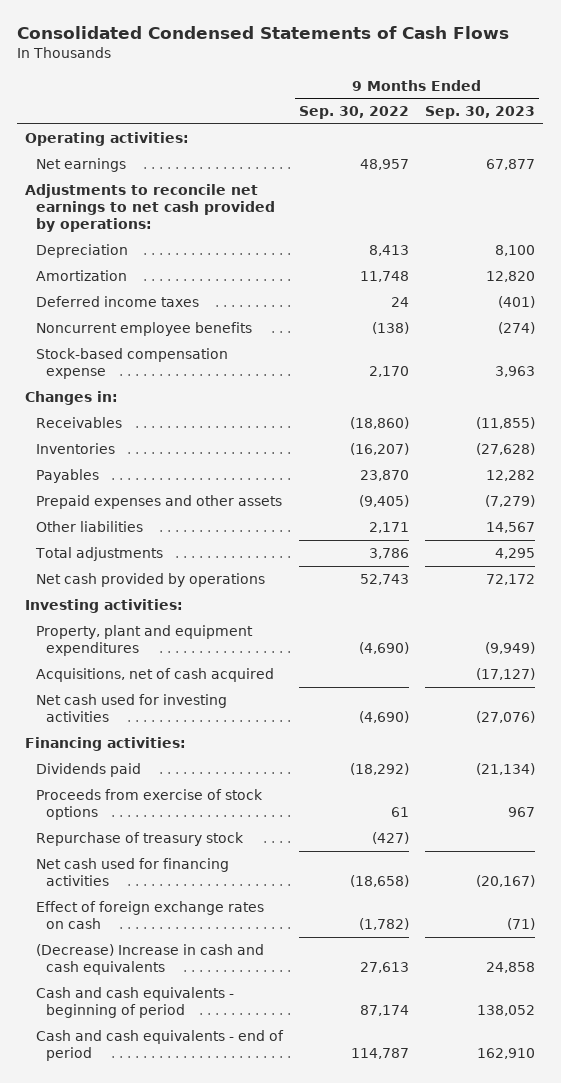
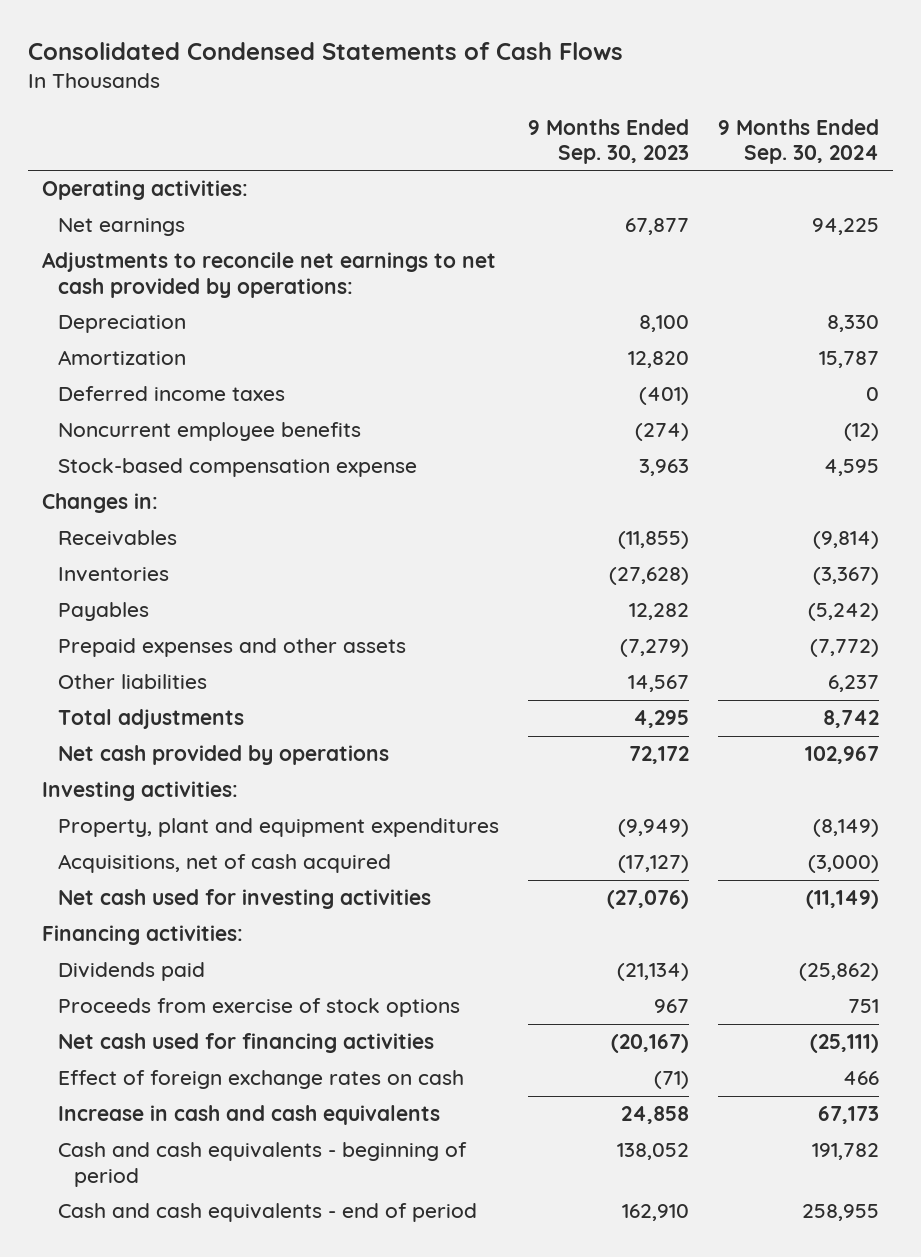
- | 9 Months Ended Sep. 30, 2022 | 9 Months Ended Sep. 30, 2023
+ | 9 Months Ended Sep. 30, 2023 | 9 Months Ended Sep. 30, 2024
- Repurchase of treasury stock | (427) |
- (Decrease) Increase in cash and cash equivalents | 27,613 | 24,858
+ Increase in cash and cash equivalents | 24,858 | 67,173

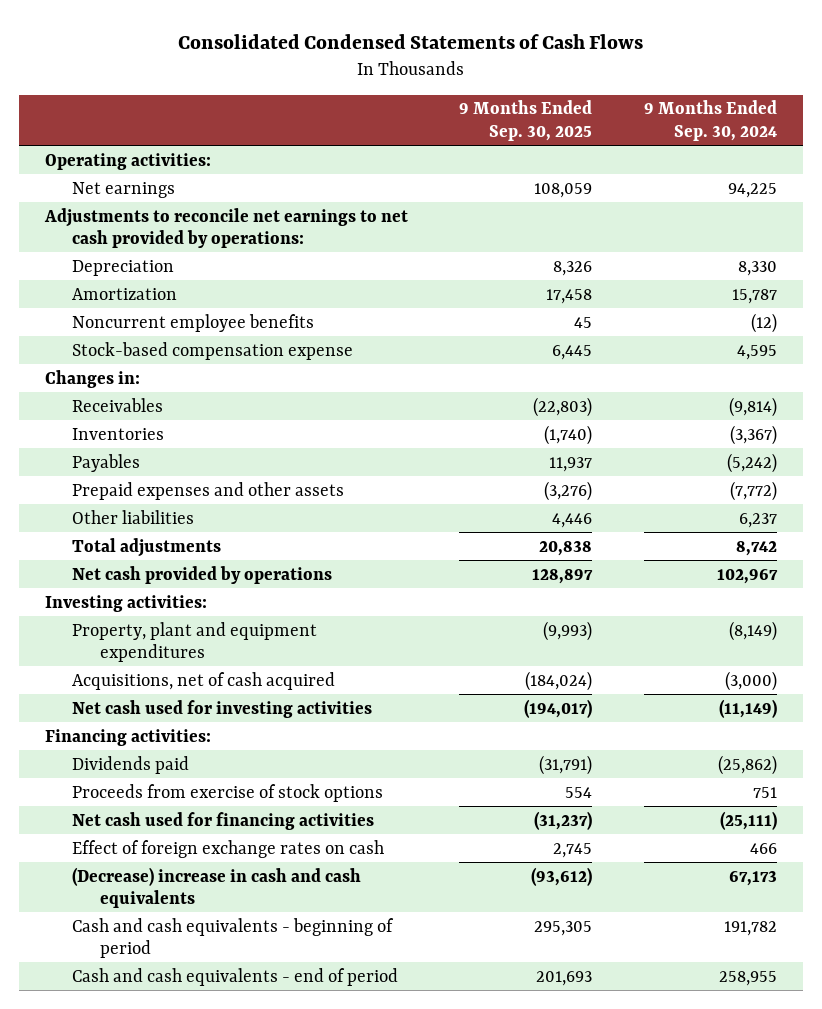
- | 9 Months Ended Sep. 30, 2023 | 9 Months Ended Sep. 30, 2024
+ | 9 Months Ended Sep. 30, 2025 | 9 Months Ended Sep. 30, 2024
- Deferred income taxes | (401) | 0
- Increase in cash and cash equivalents | 24,858 | 67,173
+ (Decrease) increase in cash and cash equivalents | (93,612) | 67,173

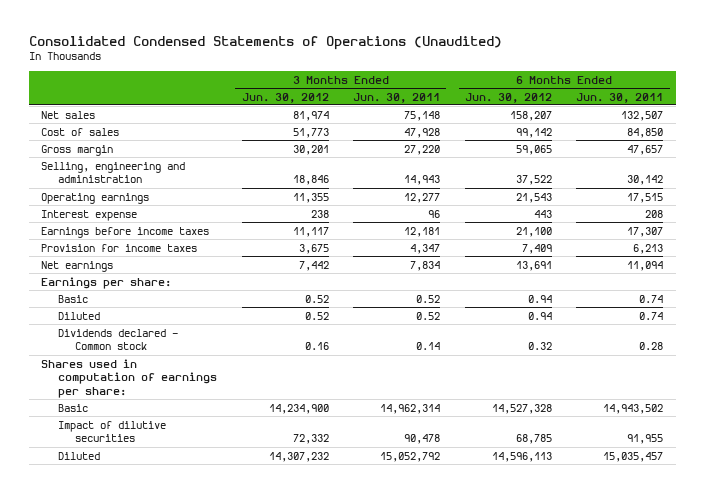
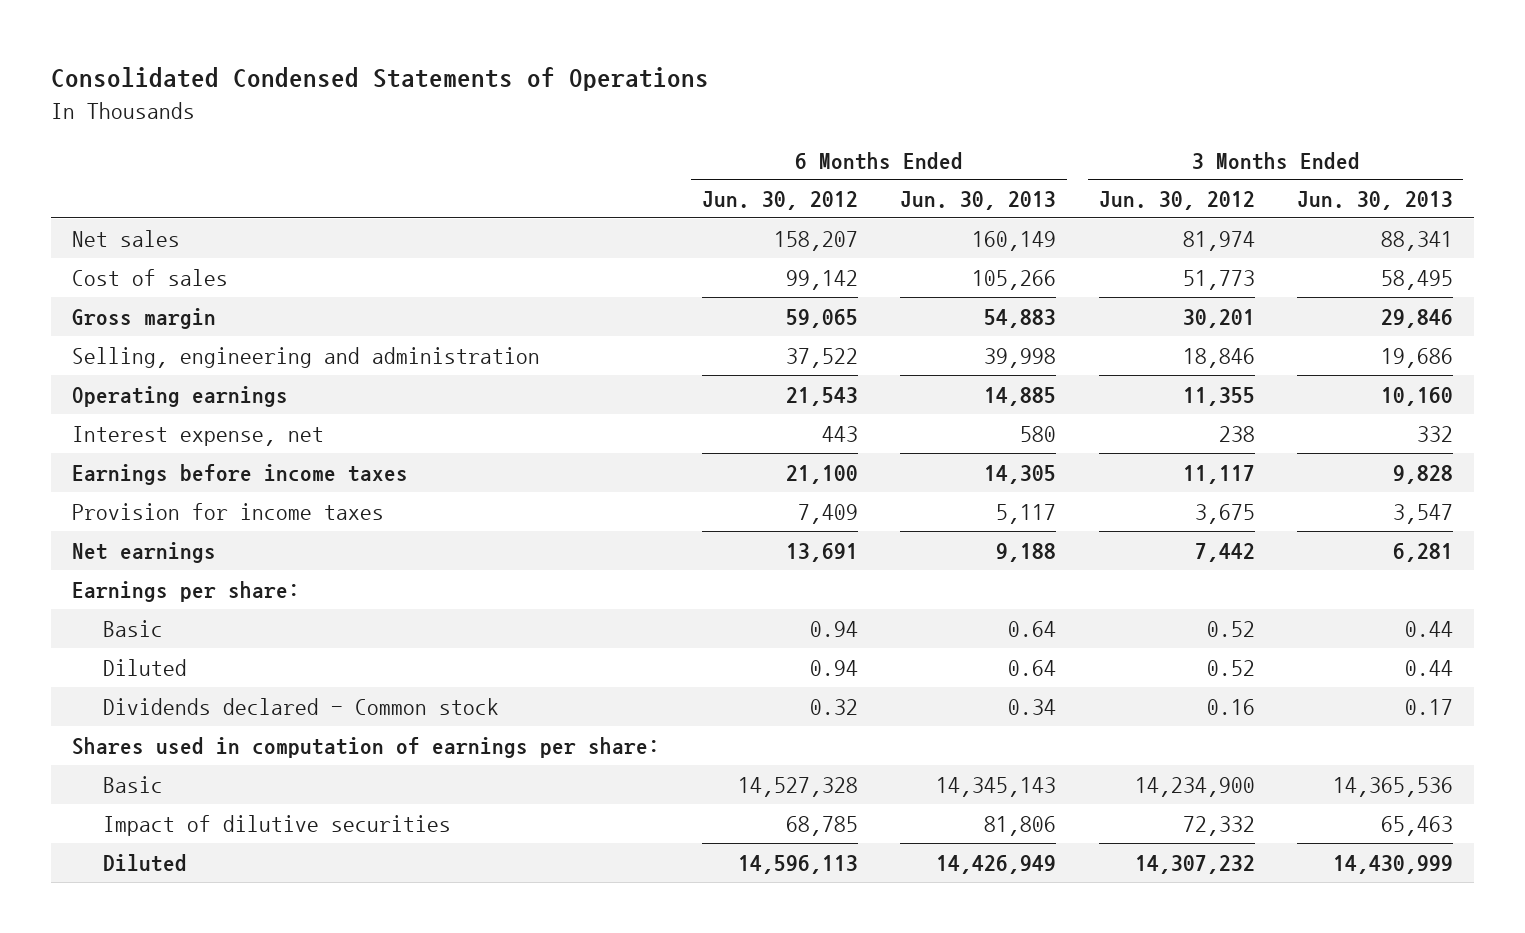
- Consolidated Condensed Statements of Operations (Unaudited)
+ Consolidated Condensed Statements of Operations
- | 3 Months Ended Jun. 30, 2012 | 3 Months Ended Jun. 30, 2011 | 6 Months Ended Jun. 30, 2012 | 6 Months Ended Jun. 30, 2011
+ | 6 Months Ended Jun. 30, 2012 | 6 Months Ended Jun. 30, 2013 | 3 Months Ended Jun. 30, 2012 | 3 Months Ended Jun. 30, 2013
- Interest expense | 238 | 96 | 443 | 208
+ Interest expense, net | 443 | 580 | 238 | 332

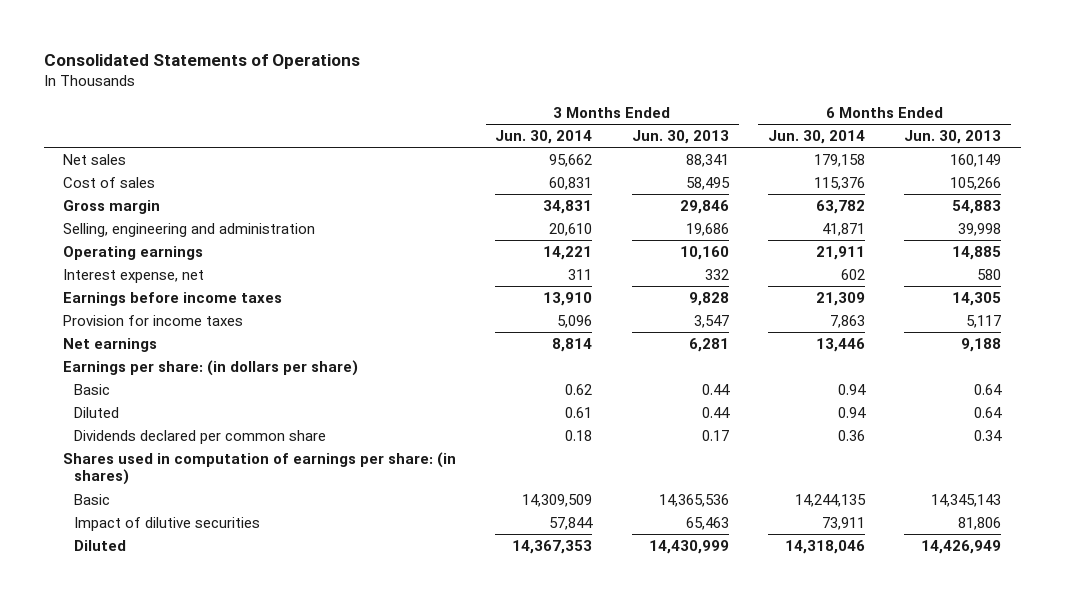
- Consolidated Condensed Statements of Operations
+ Consolidated Statements of Operations
- | 6 Months Ended Jun. 30, 2012 | 6 Months Ended Jun. 30, 2013 | 3 Months Ended Jun. 30, 2012 | 3 Months Ended Jun. 30, 2013
+ | 3 Months Ended Jun. 30, 2014 | 3 Months Ended Jun. 30, 2013 | 6 Months Ended Jun. 30, 2014 | 6 Months Ended Jun. 30, 2013
- Earnings per share:
+ Earnings per share: (in dollars per share)
- Dividends declared - Common stock | 0.32 | 0.34 | 0.16 | 0.17
- Shares used in computation of earnings per share:
+ Dividends declared per common share | 0.18 | 0.17 | 0.36 | 0.34
+ Shares used in computation of earnings per share: (in shares)

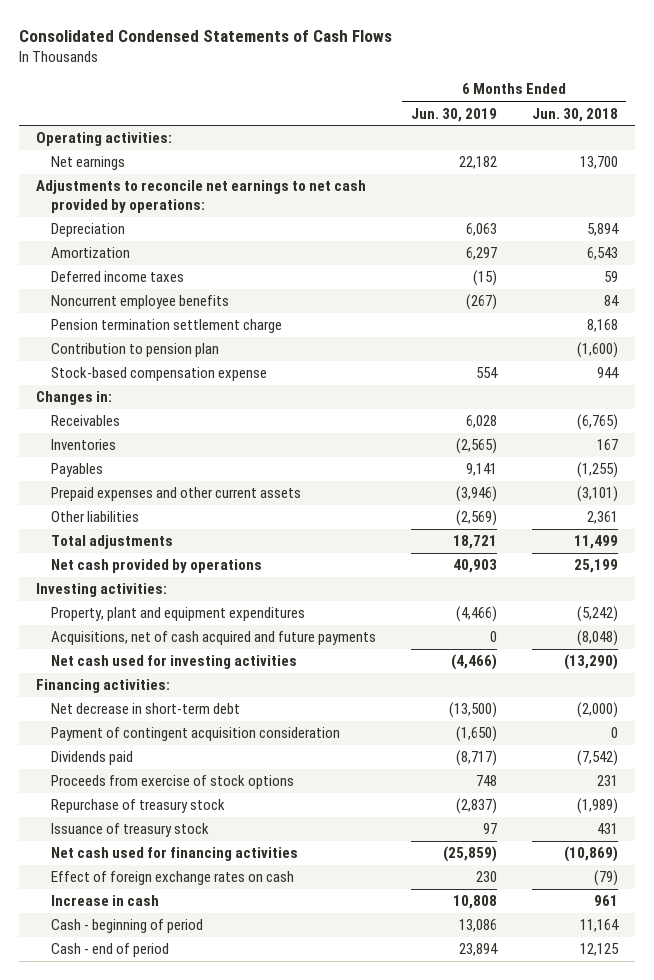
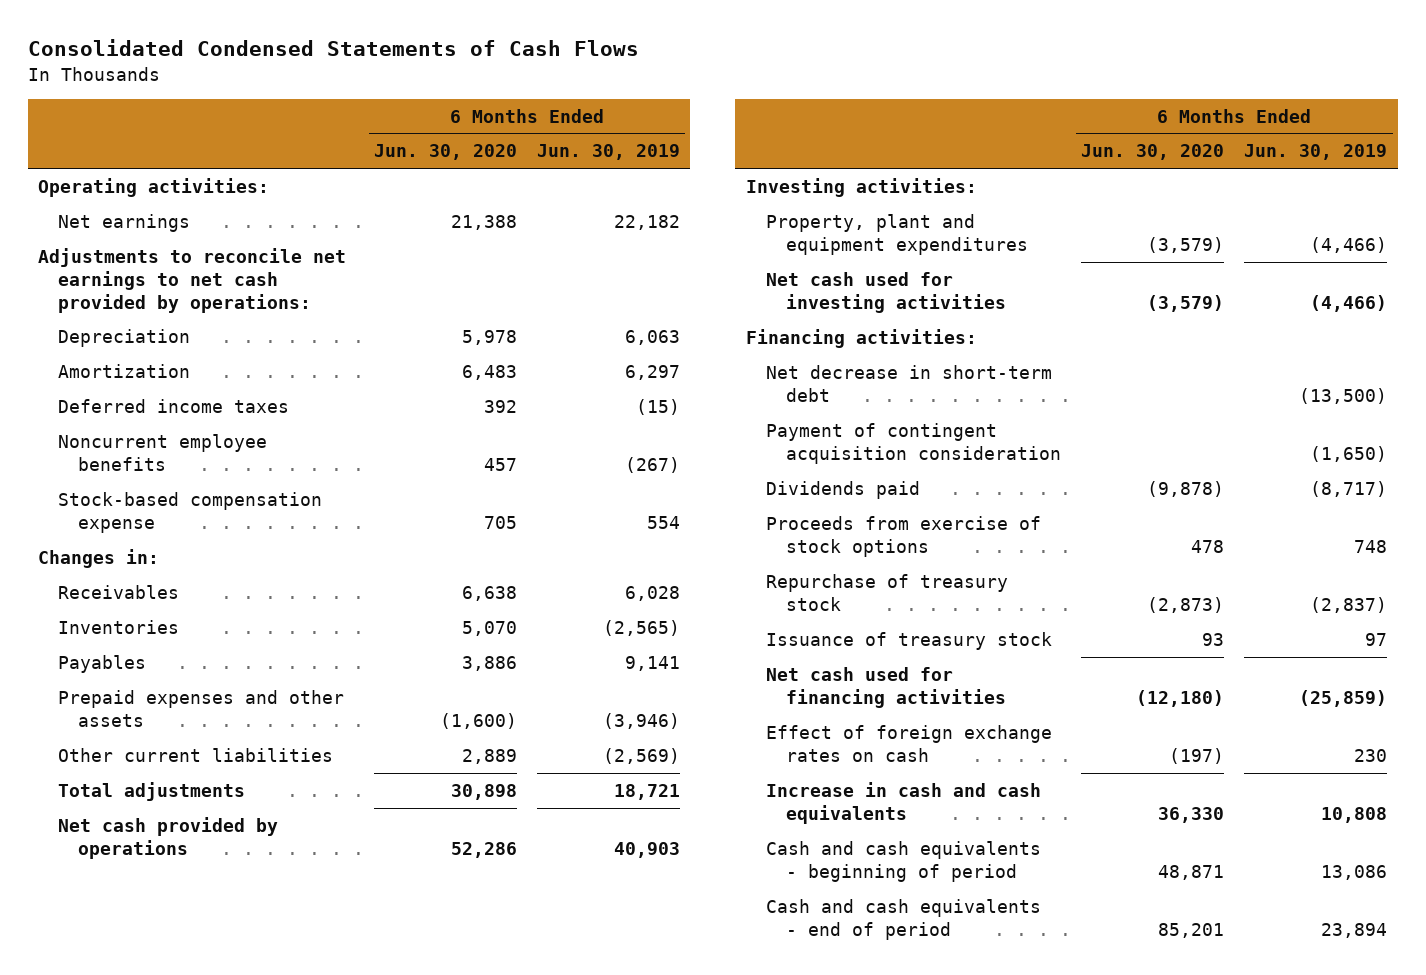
- | 6 Months Ended Jun. 30, 2019 | 6 Months Ended Jun. 30, 2018
+ | 6 Months Ended Jun. 30, 2020 | 6 Months Ended Jun. 30, 2019
- Pension termination settlement charge | | 8,168
- Contribution to pension plan | | (1,600)
- Prepaid expenses and other current assets | (3,946) | (3,101)
- Other liabilities | (2,569) | 2,361
+ Prepaid expenses and other assets | (1,600) | (3,946)
+ Other current liabilities | 2,889 | (2,569)
- Acquisitions, net of cash acquired and future payments | 0 | (8,048)
- Increase in cash | 10,808 | 961
- Cash - beginning of period | 13,086 | 11,164
- Cash - end of period | 23,894 | 12,125
+ Increase in cash and cash equivalents | 36,330 | 10,808
+ Cash and cash equivalents - beginning of period | 48,871 | 13,086
+ Cash and cash equivalents - end of period | 85,201 | 23,894

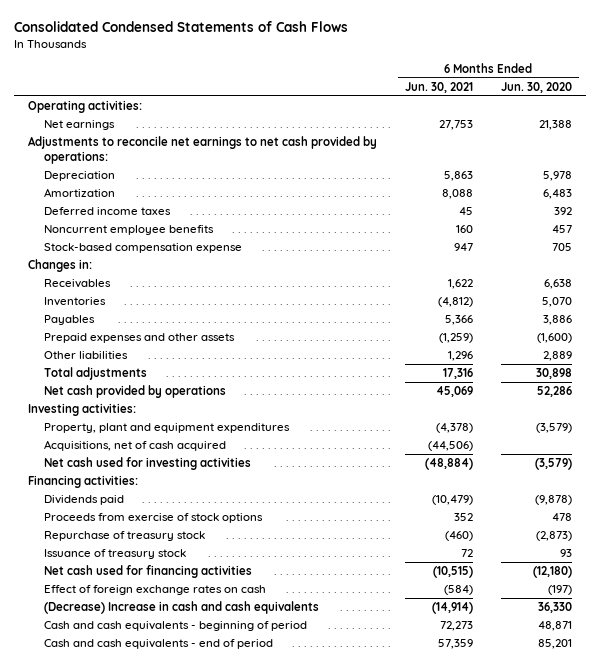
- | 6 Months Ended Jun. 30, 2020 | 6 Months Ended Jun. 30, 2019
+ | 6 Months Ended Jun. 30, 2021 | 6 Months Ended Jun. 30, 2020
- Other current liabilities | 2,889 | (2,569)
+ Other liabilities | 1,296 | 2,889
+ Acquisitions, net of cash acquired | (44,506) |
- Net decrease in short-term debt | | (13,500)
- Payment of contingent acquisition consideration | | (1,650)
- Increase in cash and cash equivalents | 36,330 | 10,808
+ (Decrease) Increase in cash and cash equivalents | (14,914) | 36,330

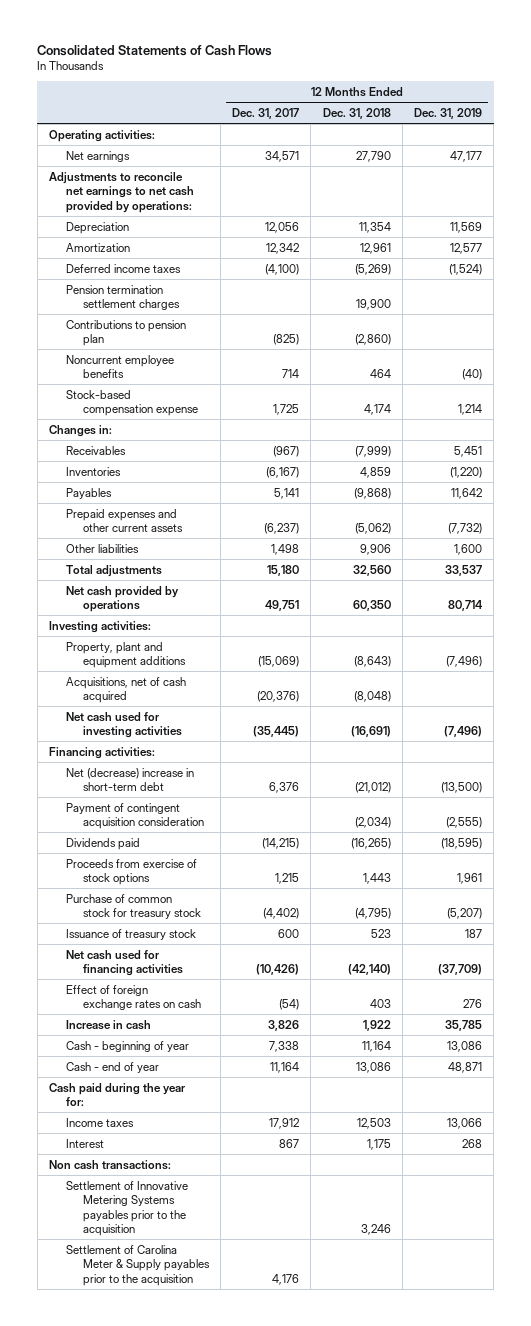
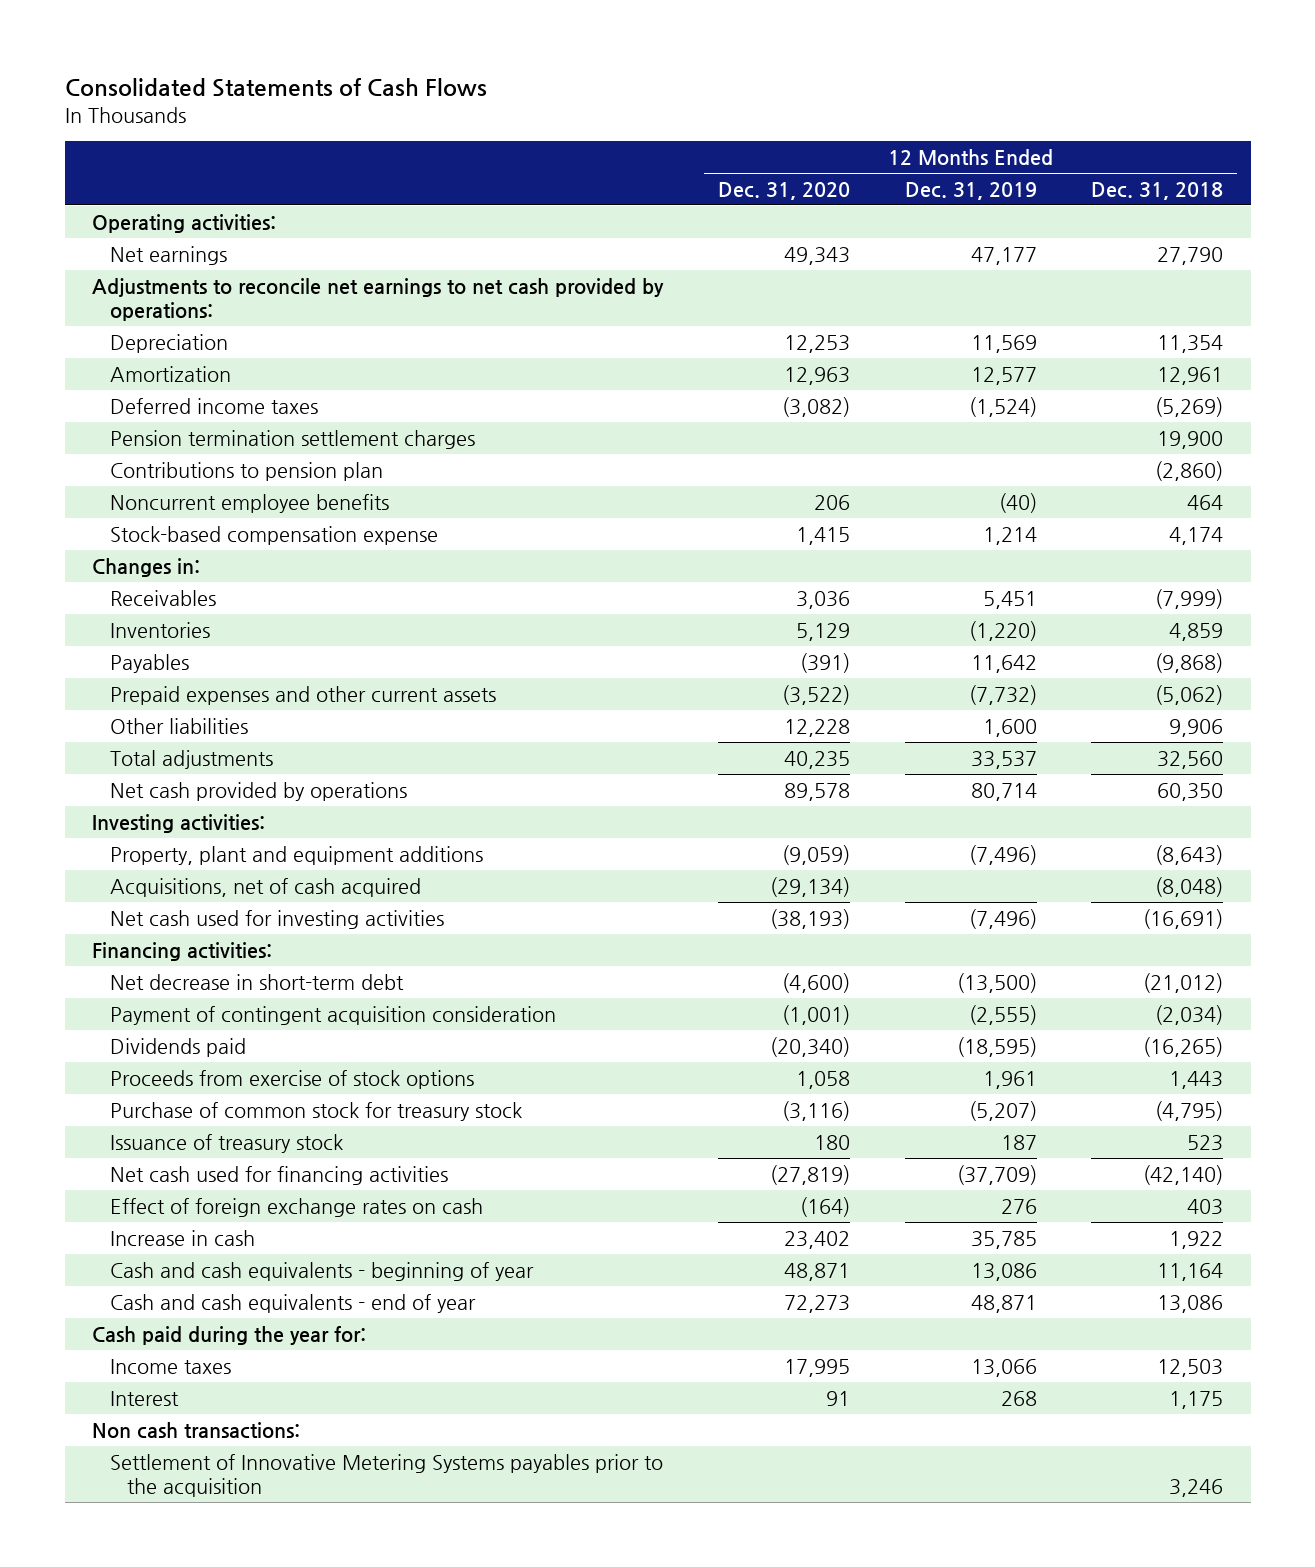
- | 12 Months Ended Dec. 31, 2017 | 12 Months Ended Dec. 31, 2018 | 12 Months Ended Dec. 31, 2019
+ | 12 Months Ended Dec. 31, 2020 | 12 Months Ended Dec. 31, 2019 | 12 Months Ended Dec. 31, 2018
- Net (decrease) increase in short-term debt | 6,376 | (21,012) | (13,500)
+ Net decrease in short-term debt | (4,600) | (13,500) | (21,012)
- Cash - beginning of year | 7,338 | 11,164 | 13,086
- Cash - end of year | 11,164 | 13,086 | 48,871
+ Cash and cash equivalents - beginning of year | 48,871 | 13,086 | 11,164
+ Cash and cash equivalents - end of year | 72,273 | 48,871 | 13,086
- Settlement of Carolina Meter & Supply payables prior to the acquisition | 4,176 | |

